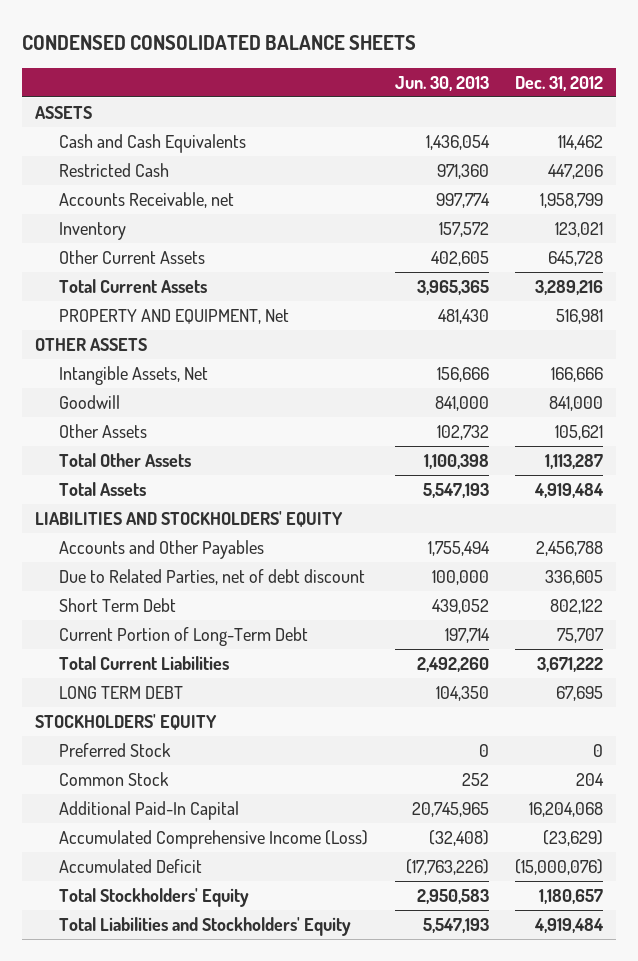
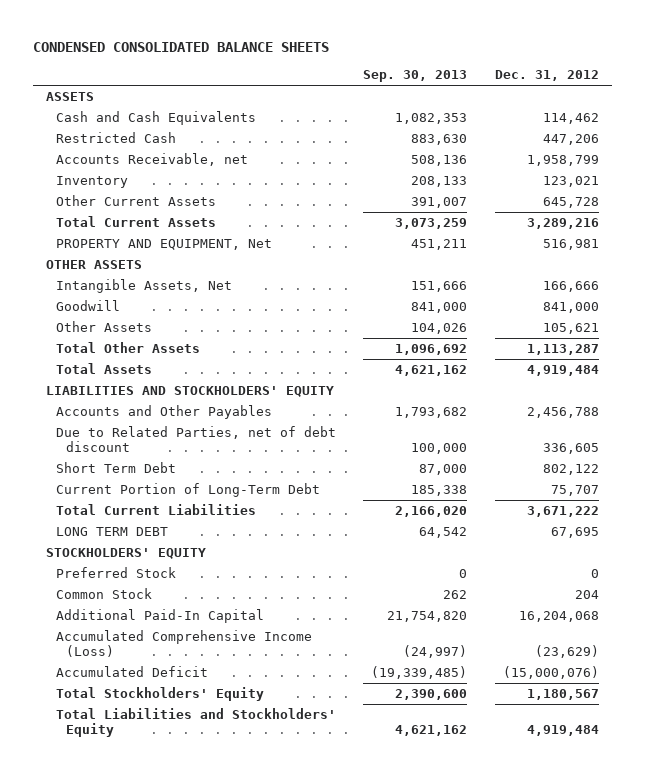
- | Jun. 30, 2013 | Dec. 31, 2012
+ | Sep. 30, 2013 | Dec. 31, 2012
- Total Stockholders' Equity | 2,950,583 | 1,180,657
+ Total Stockholders' Equity | 2,390,600 | 1,180,567

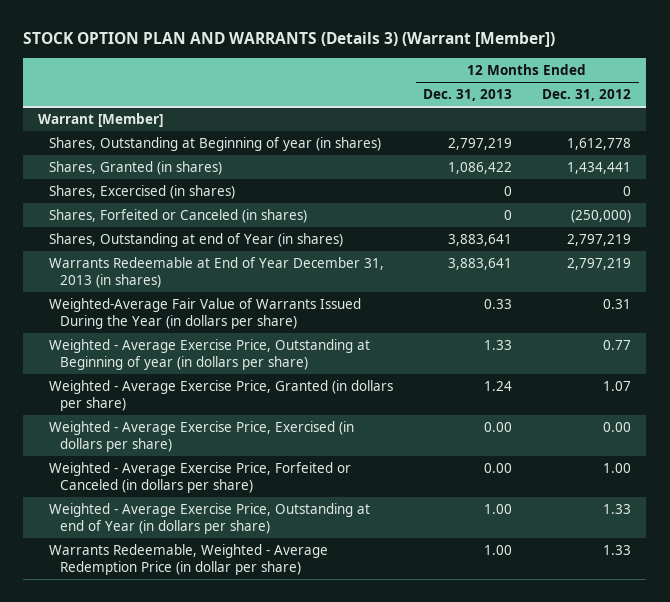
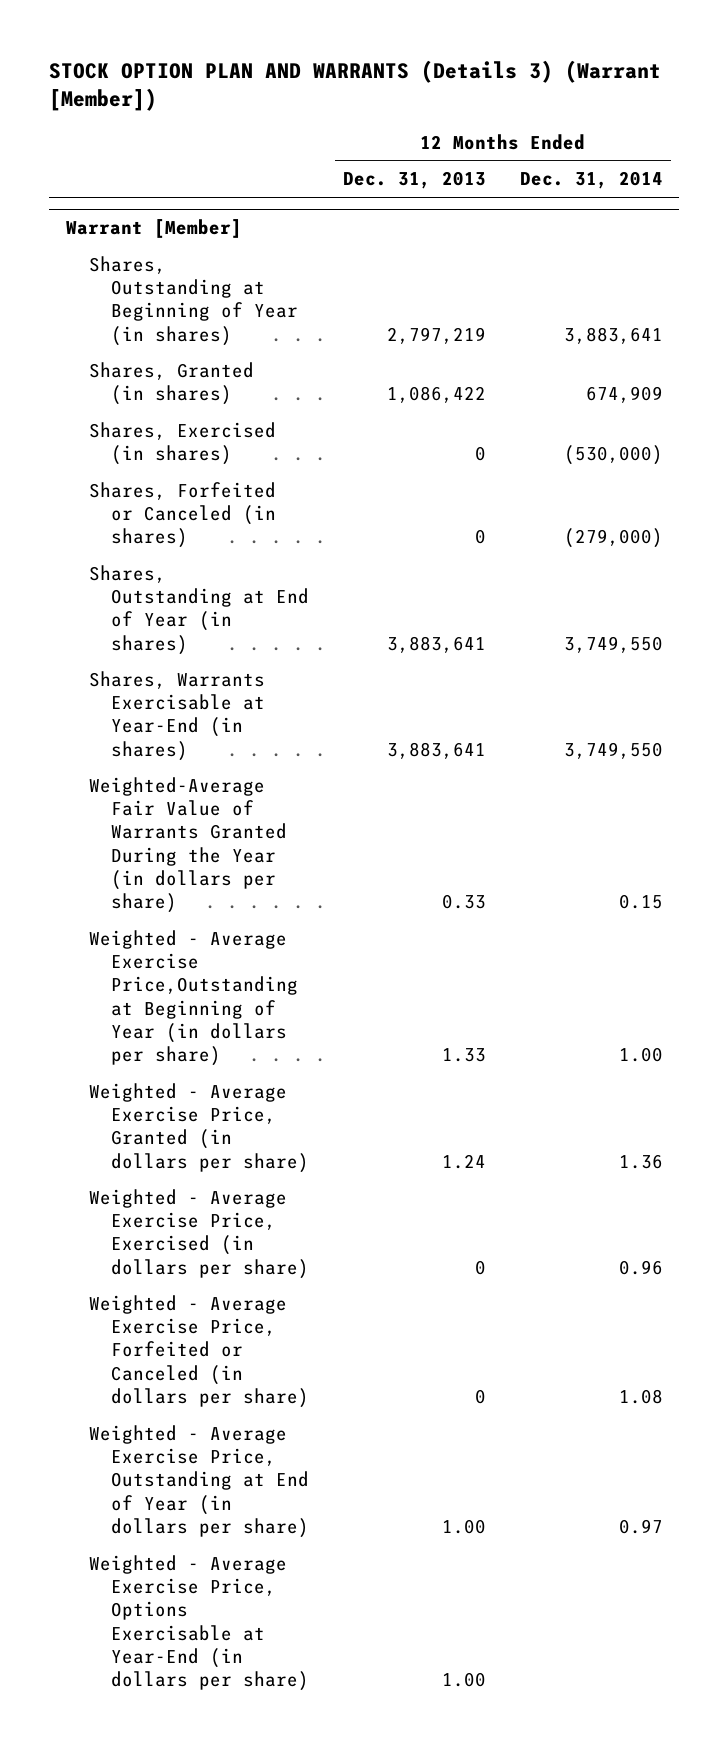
- | 12 Months Ended Dec. 31, 2013 | 12 Months Ended Dec. 31, 2012
+ | 12 Months Ended Dec. 31, 2013 | 12 Months Ended Dec. 31, 2014
@ Warrant [Member]
- Shares, Outstanding at Beginning of year (in shares) | 2,797,219 | 1,612,778
+ Shares, Outstanding at Beginning of Year (in shares) | 2,797,219 | 3,883,641
- Shares, Excercised (in shares) | 0 | 0
+ Shares, Exercised (in shares) | 0 | (530,000)
- Shares, Outstanding at end of Year (in shares) | 3,883,641 | 2,797,219
- Warrants Redeemable at End of Year December 31, 2013 (in shares) | 3,883,641 | 2,797,219
- Weighted-Average Fair Value of Warrants Issued During the Year (in dollars per share) | 0.33 | 0.31
- Weighted - Average Exercise Price, Outstanding at Beginning of year (in dollars per share) | 1.33 | 0.77
+ Shares, Outstanding at End of Year (in shares) | 3,883,641 | 3,749,550
+ Shares, Warrants Exercisable at Year-End (in shares) | 3,883,641 | 3,749,550
+ Weighted-Average Fair Value of Warrants Granted During the Year (in dollars per share) | 0.33 | 0.15
+ Weighted - Average Exercise Price,Outstanding at Beginning of Year (in dollars per share) | 1.33 | 1.00
- Weighted - Average Exercise Price, Exercised (in dollars per share) | 0.00 | 0.00
- Weighted - Average Exercise Price, Forfeited or Canceled (in dollars per share) | 0.00 | 1.00
- Weighted - Average Exercise Price, Outstanding at end of Year (in dollars per share) | 1.00 | 1.33
- Warrants Redeemable, Weighted - Average Redemption Price (in dollar per share) | 1.00 | 1.33
+ Weighted - Average Exercise Price, Exercised (in dollars per share) | 0 | 0.96
+ Weighted - Average Exercise Price, Forfeited or Canceled (in dollars per share) | 0 | 1.08
+ Weighted - Average Exercise Price, Outstanding at End of Year (in dollars per share) | 1.00 | 0.97
+ Weighted - Average Exercise Price, Options Exercisable at Year-End (in dollars per share) | 1.00 |

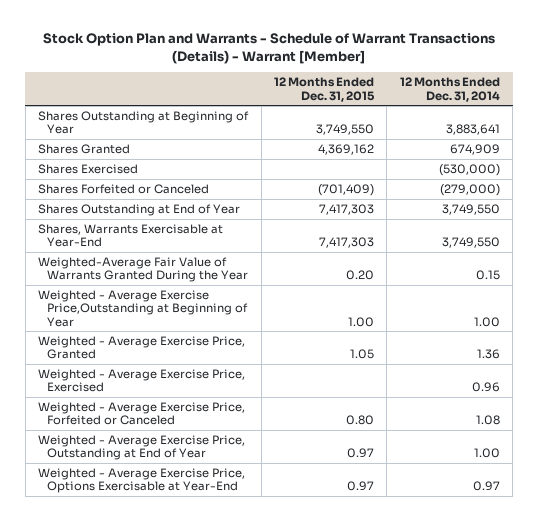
- STOCK OPTION PLAN AND WARRANTS (Details 3) (Warrant [Member])
+ Stock Option Plan and Warrants - Schedule of Warrant Transactions (Details) - Warrant [Member]
- | 12 Months Ended Dec. 31, 2013 | 12 Months Ended Dec. 31, 2014
+ | 12 Months Ended Dec. 31, 2015 | 12 Months Ended Dec. 31, 2014
- Warrant [Member]
- Shares, Outstanding at Beginning of Year (in shares) | 2,797,219 | 3,883,641
- Shares, Granted (in shares) | 1,086,422 | 674,909
- Shares, Exercised (in shares) | 0 | (530,000)
- Shares, Forfeited or Canceled (in shares) | 0 | (279,000)
- Shares, Outstanding at End of Year (in shares) | 3,883,641 | 3,749,550
- Shares, Warrants Exercisable at Year-End (in shares) | 3,883,641 | 3,749,550
- Weighted-Average Fair Value of Warrants Granted During the Year (in dollars per share) | 0.33 | 0.15
- Weighted - Average Exercise Price,Outstanding at Beginning of Year (in dollars per share) | 1.33 | 1.00
- Weighted - Average Exercise Price, Granted (in dollars per share) | 1.24 | 1.36
- Weighted - Average Exercise Price, Exercised (in dollars per share) | 0 | 0.96
- Weighted - Average Exercise Price, Forfeited or Canceled (in dollars per share) | 0 | 1.08
- Weighted - Average Exercise Price, Outstanding at End of Year (in dollars per share) | 1.00 | 0.97
- Weighted - Average Exercise Price, Options Exercisable at Year-End (in dollars per share) | 1.00 |
+ Shares Outstanding at Beginning of Year | 3,749,550 | 3,883,641
+ Shares Granted | 4,369,162 | 674,909
+ Shares Exercised | | (530,000)
+ Shares Forfeited or Canceled | (701,409) | (279,000)
+ Shares Outstanding at End of Year | 7,417,303 | 3,749,550
+ Shares, Warrants Exercisable at Year-End | 7,417,303 | 3,749,550
+ Weighted-Average Fair Value of Warrants Granted During the Year | 0.20 | 0.15
+ Weighted - Average Exercise Price,Outstanding at Beginning of Year | 1.00 | 1.00
+ Weighted - Average Exercise Price, Granted | 1.05 | 1.36
+ Weighted - Average Exercise Price, Exercised | | 0.96
+ Weighted - Average Exercise Price, Forfeited or Canceled | 0.80 | 1.08
+ Weighted - Average Exercise Price, Outstanding at End of Year | 0.97 | 1.00
+ Weighted - Average Exercise Price, Options Exercisable at Year-End | 0.97 | 0.97

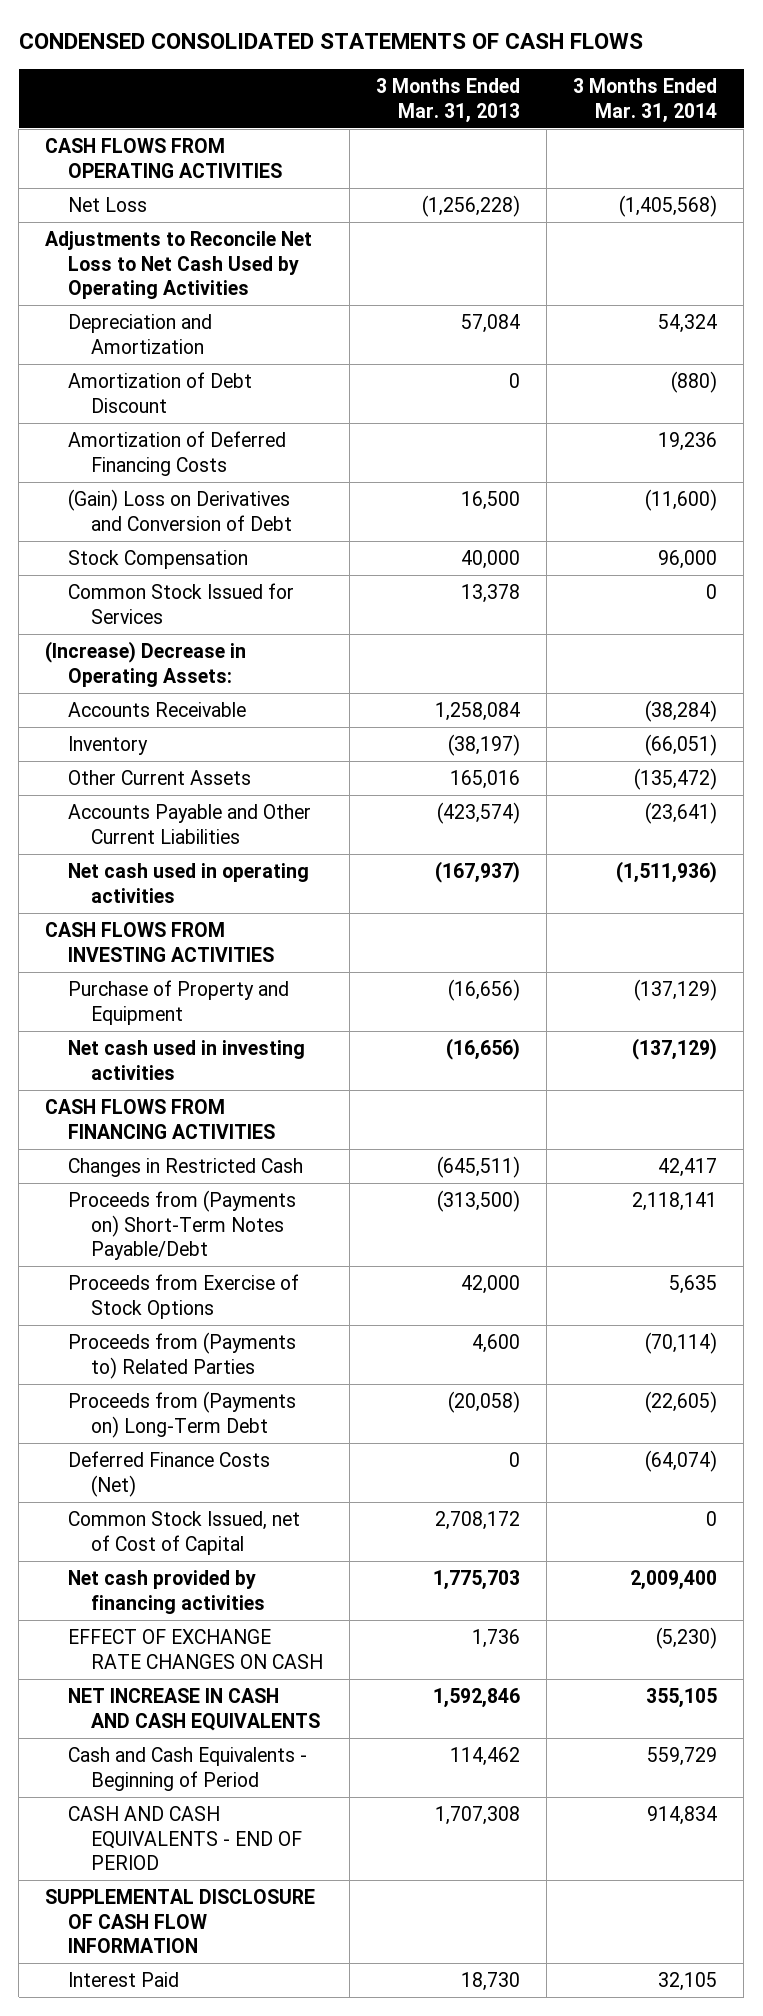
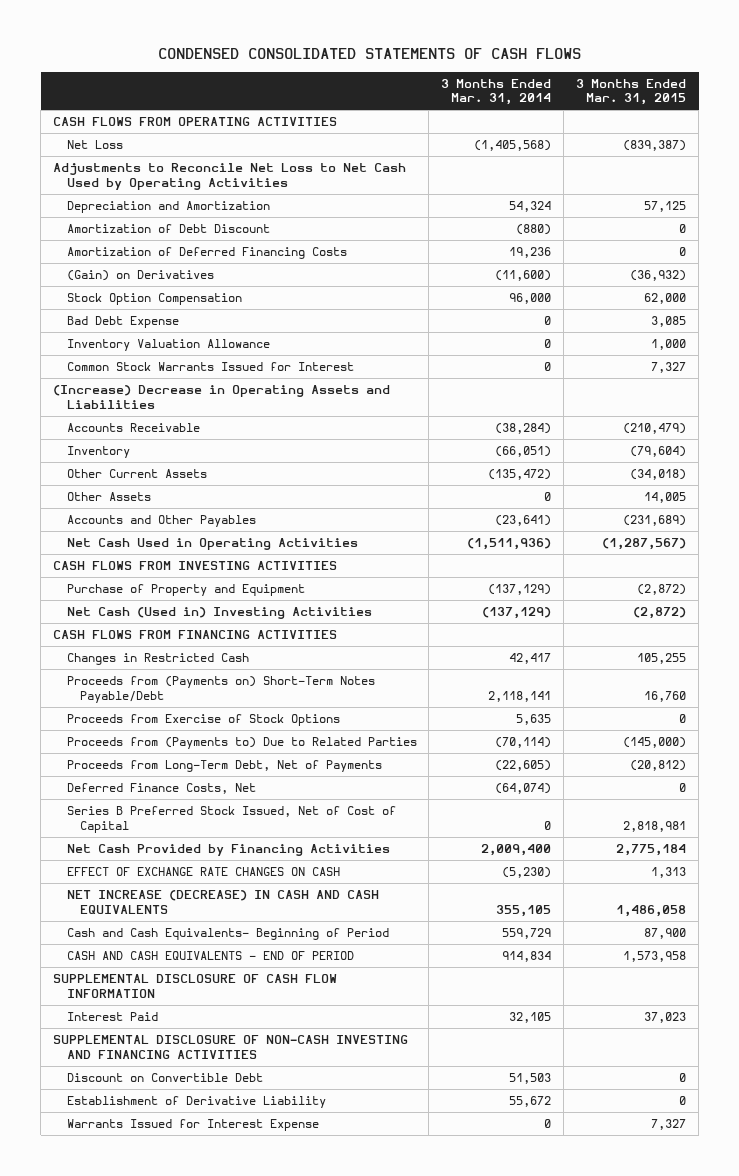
- | 3 Months Ended Mar. 31, 2013 | 3 Months Ended Mar. 31, 2014
+ | 3 Months Ended Mar. 31, 2014 | 3 Months Ended Mar. 31, 2015
- (Gain) Loss on Derivatives and Conversion of Debt | 16,500 | (11,600)
- Stock Compensation | 40,000 | 96,000
- Common Stock Issued for Services | 13,378 | 0
- (Increase) Decrease in Operating Assets:
+ (Gain) on Derivatives | (11,600) | (36,932)
+ Stock Option Compensation | 96,000 | 62,000
+ Bad Debt Expense | 0 | 3,085
+ Inventory Valuation Allowance | 0 | 1,000
+ Common Stock Warrants Issued for Interest | 0 | 7,327
+ (Increase) Decrease in Operating Assets and Liabilities
- Accounts Payable and Other Current Liabilities | (423,574) | (23,641)
- Net cash used in operating activities | (167,937) | (1,511,936)
+ Other Assets | 0 | 14,005
+ Accounts and Other Payables | (23,641) | (231,689)
+ Net Cash Used in Operating Activities | (1,511,936) | (1,287,567)
- Net cash used in investing activities | (16,656) | (137,129)
+ Net Cash (Used in) Investing Activities | (137,129) | (2,872)
- Proceeds from (Payments to) Related Parties | 4,600 | (70,114)
- Proceeds from (Payments on) Long-Term Debt | (20,058) | (22,605)
- Deferred Finance Costs (Net) | 0 | (64,074)
- Common Stock Issued, net of Cost of Capital | 2,708,172 | 0
- Net cash provided by financing activities | 1,775,703 | 2,009,400
+ Proceeds from (Payments to) Due to Related Parties | (70,114) | (145,000)
+ Proceeds from Long-Term Debt, Net of Payments | (22,605) | (20,812)
+ Deferred Finance Costs, Net | (64,074) | 0
+ Series B Preferred Stock Issued, Net of Cost of Capital | 0 | 2,818,981
+ Net Cash Provided by Financing Activities | 2,009,400 | 2,775,184
- NET INCREASE IN CASH AND CASH EQUIVALENTS | 1,592,846 | 355,105
- Cash and Cash Equivalents - Beginning of Period | 114,462 | 559,729
+ NET INCREASE (DECREASE) IN CASH AND CASH EQUIVALENTS | 355,105 | 1,486,058
+ Cash and Cash Equivalents- Beginning of Period | 559,729 | 87,900
+ SUPPLEMENTAL DISCLOSURE OF NON-CASH INVESTING AND FINANCING ACTIVITIES
+ Discount on Convertible Debt | 51,503 | 0
+ Establishment of Derivative Liability | 55,672 | 0
+ Warrants Issued for Interest Expense | 0 | 7,327

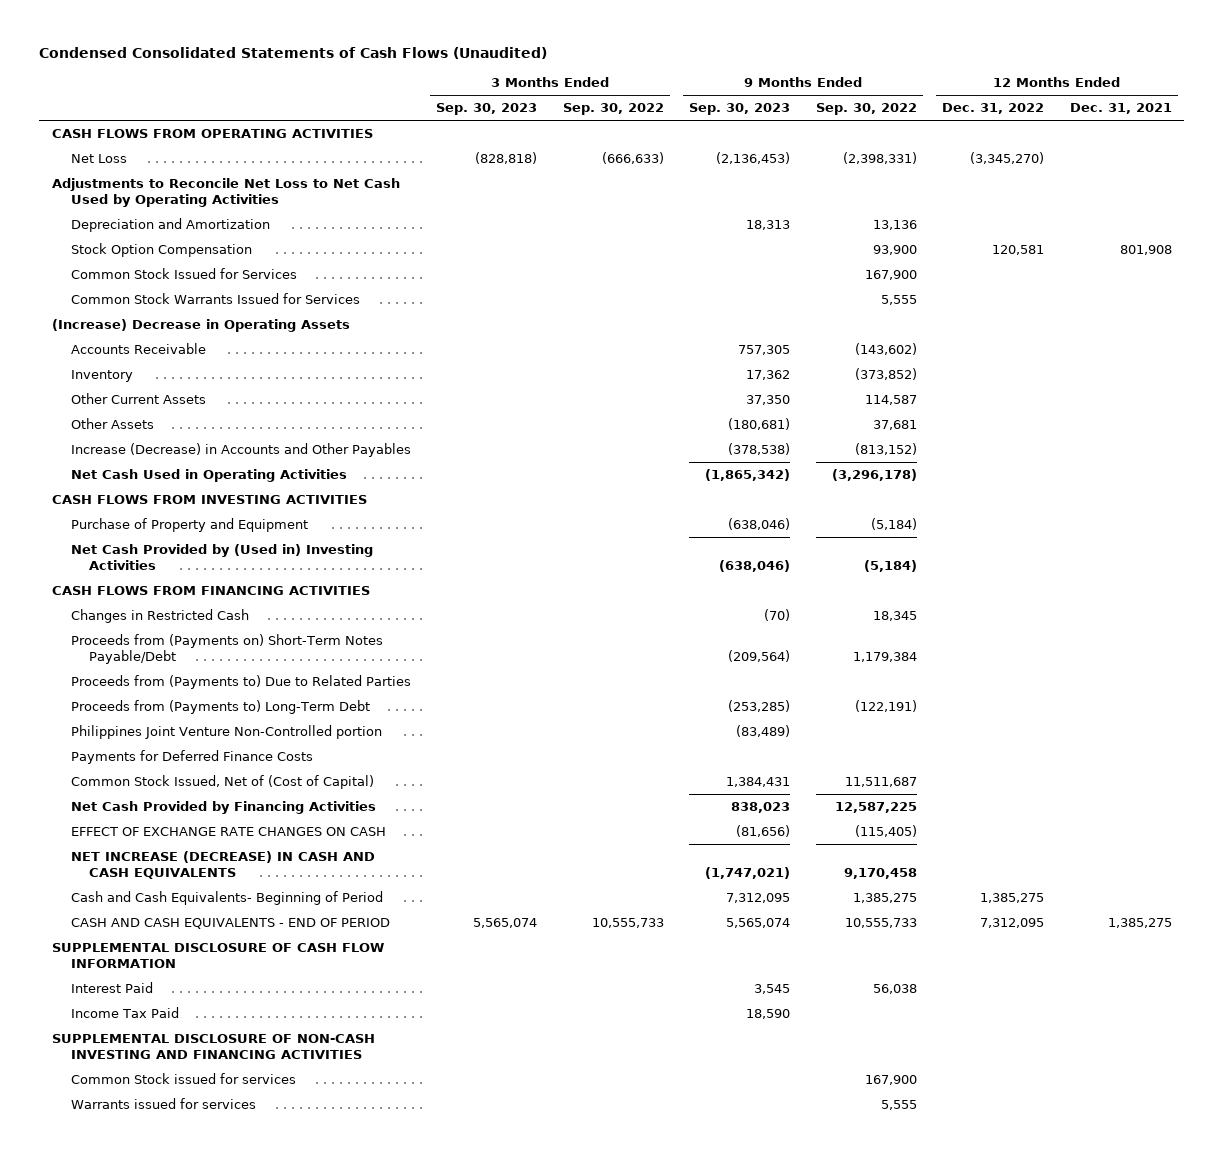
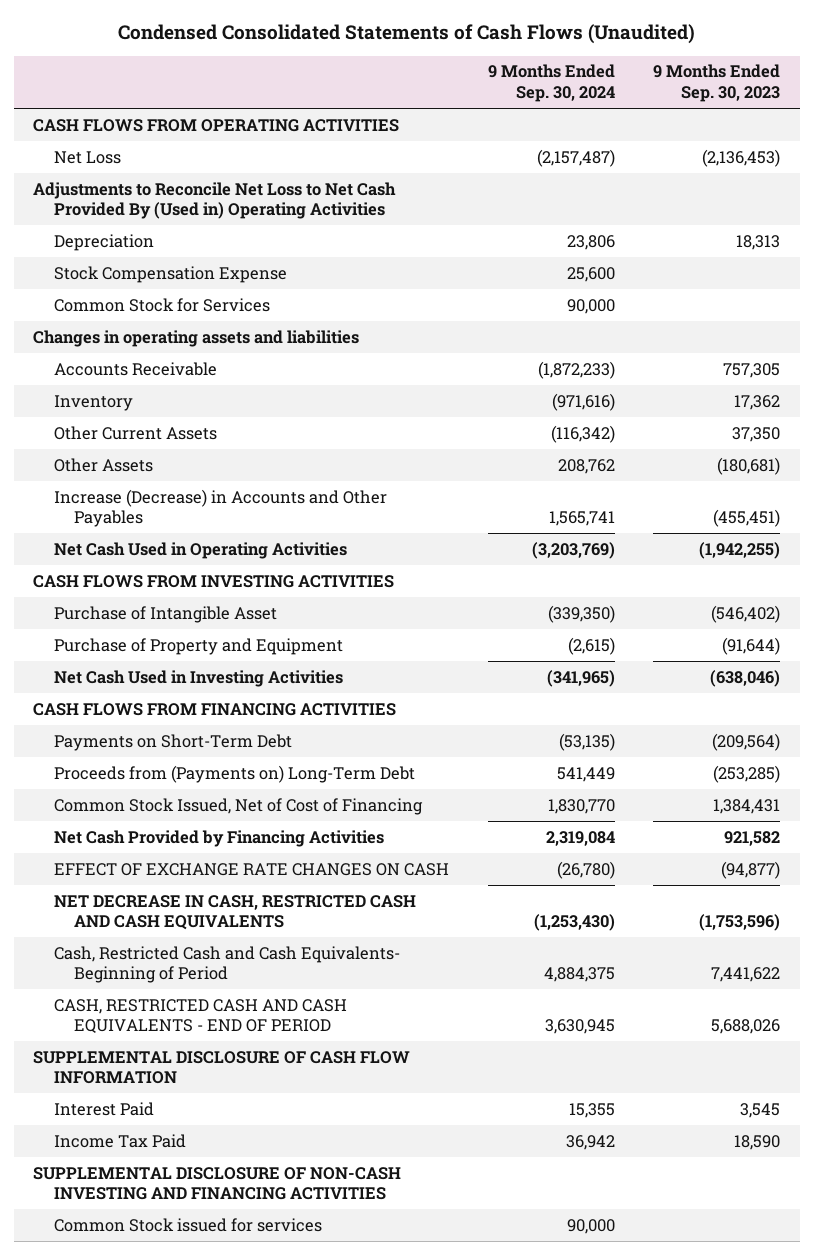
- | 3 Months Ended Sep. 30, 2023 | 3 Months Ended Sep. 30, 2022 | 9 Months Ended Sep. 30, 2023 | 9 Months Ended Sep. 30, 2022 | 12 Months Ended Dec. 31, 2022 | 12 Months Ended Dec. 31, 2021
+ | 9 Months Ended Sep. 30, 2024 | 9 Months Ended Sep. 30, 2023
- Adjustments to Reconcile Net Loss to Net Cash Used by Operating Activities
- Depreciation and Amortization | | | 18,313 | 13,136 | |
- Stock Option Compensation | | | | 93,900 | 120,581 | 801,908
- Common Stock Issued for Services | | | | 167,900 | |
- Common Stock Warrants Issued for Services | | | | 5,555 | |
- (Increase) Decrease in Operating Assets
+ Adjustments to Reconcile Net Loss to Net Cash Provided By (Used in) Operating Activities
+ Depreciation | 23,806 | 18,313
+ Stock Compensation Expense | 25,600 |
+ Common Stock for Services | 90,000 |
+ Changes in operating assets and liabilities
- Increase (Decrease) in Accounts and Other Payables | | | (378,538) | (813,152) | |
- Net Cash Used in Operating Activities | | | (1,865,342) | (3,296,178) | |
+ Increase (Decrease) in Accounts and Other Payables | 1,565,741 | (455,451)
+ Net Cash Used in Operating Activities | (3,203,769) | (1,942,255)
- Purchase of Property and Equipment | | | (638,046) | (5,184) | |
- Net Cash Provided by (Used in) Investing Activities | | | (638,046) | (5,184) | |
+ Purchase of Intangible Asset | (339,350) | (546,402)
+ Purchase of Property and Equipment | (2,615) | (91,644)
+ Net Cash Used in Investing Activities | (341,965) | (638,046)
- Changes in Restricted Cash | | | (70) | 18,345 | |
- Proceeds from (Payments on) Short-Term Notes Payable/Debt | | | (209,564) | 1,179,384 | |
- Proceeds from (Payments to) Due to Related Parties
- Proceeds from (Payments to) Long-Term Debt | | | (253,285) | (122,191) | |
- Philippines Joint Venture Non-Controlled portion | | | (83,489) | | |
- Payments for Deferred Finance Costs
- Common Stock Issued, Net of (Cost of Capital) | | | 1,384,431 | 11,511,687 | |
- Net Cash Provided by Financing Activities | | | 838,023 | 12,587,225 | |
- EFFECT OF EXCHANGE RATE CHANGES ON CASH | | | (81,656) | (115,405) | |
- NET INCREASE (DECREASE) IN CASH AND CASH EQUIVALENTS | | | (1,747,021) | 9,170,458 | |
- Cash and Cash Equivalents- Beginning of Period | | | 7,312,095 | 1,385,275 | 1,385,275 |
- CASH AND CASH EQUIVALENTS - END OF PERIOD | 5,565,074 | 10,555,733 | 5,565,074 | 10,555,733 | 7,312,095 | 1,385,275
+ Payments on Short-Term Debt | (53,135) | (209,564)
+ Proceeds from (Payments on) Long-Term Debt | 541,449 | (253,285)
+ Common Stock Issued, Net of Cost of Financing | 1,830,770 | 1,384,431
+ Net Cash Provided by Financing Activities | 2,319,084 | 921,582
+ EFFECT OF EXCHANGE RATE CHANGES ON CASH | (26,780) | (94,877)
+ NET DECREASE IN CASH, RESTRICTED CASH AND CASH EQUIVALENTS | (1,253,430) | (1,753,596)
+ Cash, Restricted Cash and Cash Equivalents- Beginning of Period | 4,884,375 | 7,441,622
+ CASH, RESTRICTED CASH AND CASH EQUIVALENTS - END OF PERIOD | 3,630,945 | 5,688,026
- Warrants issued for services | | | | 5,555 | |

